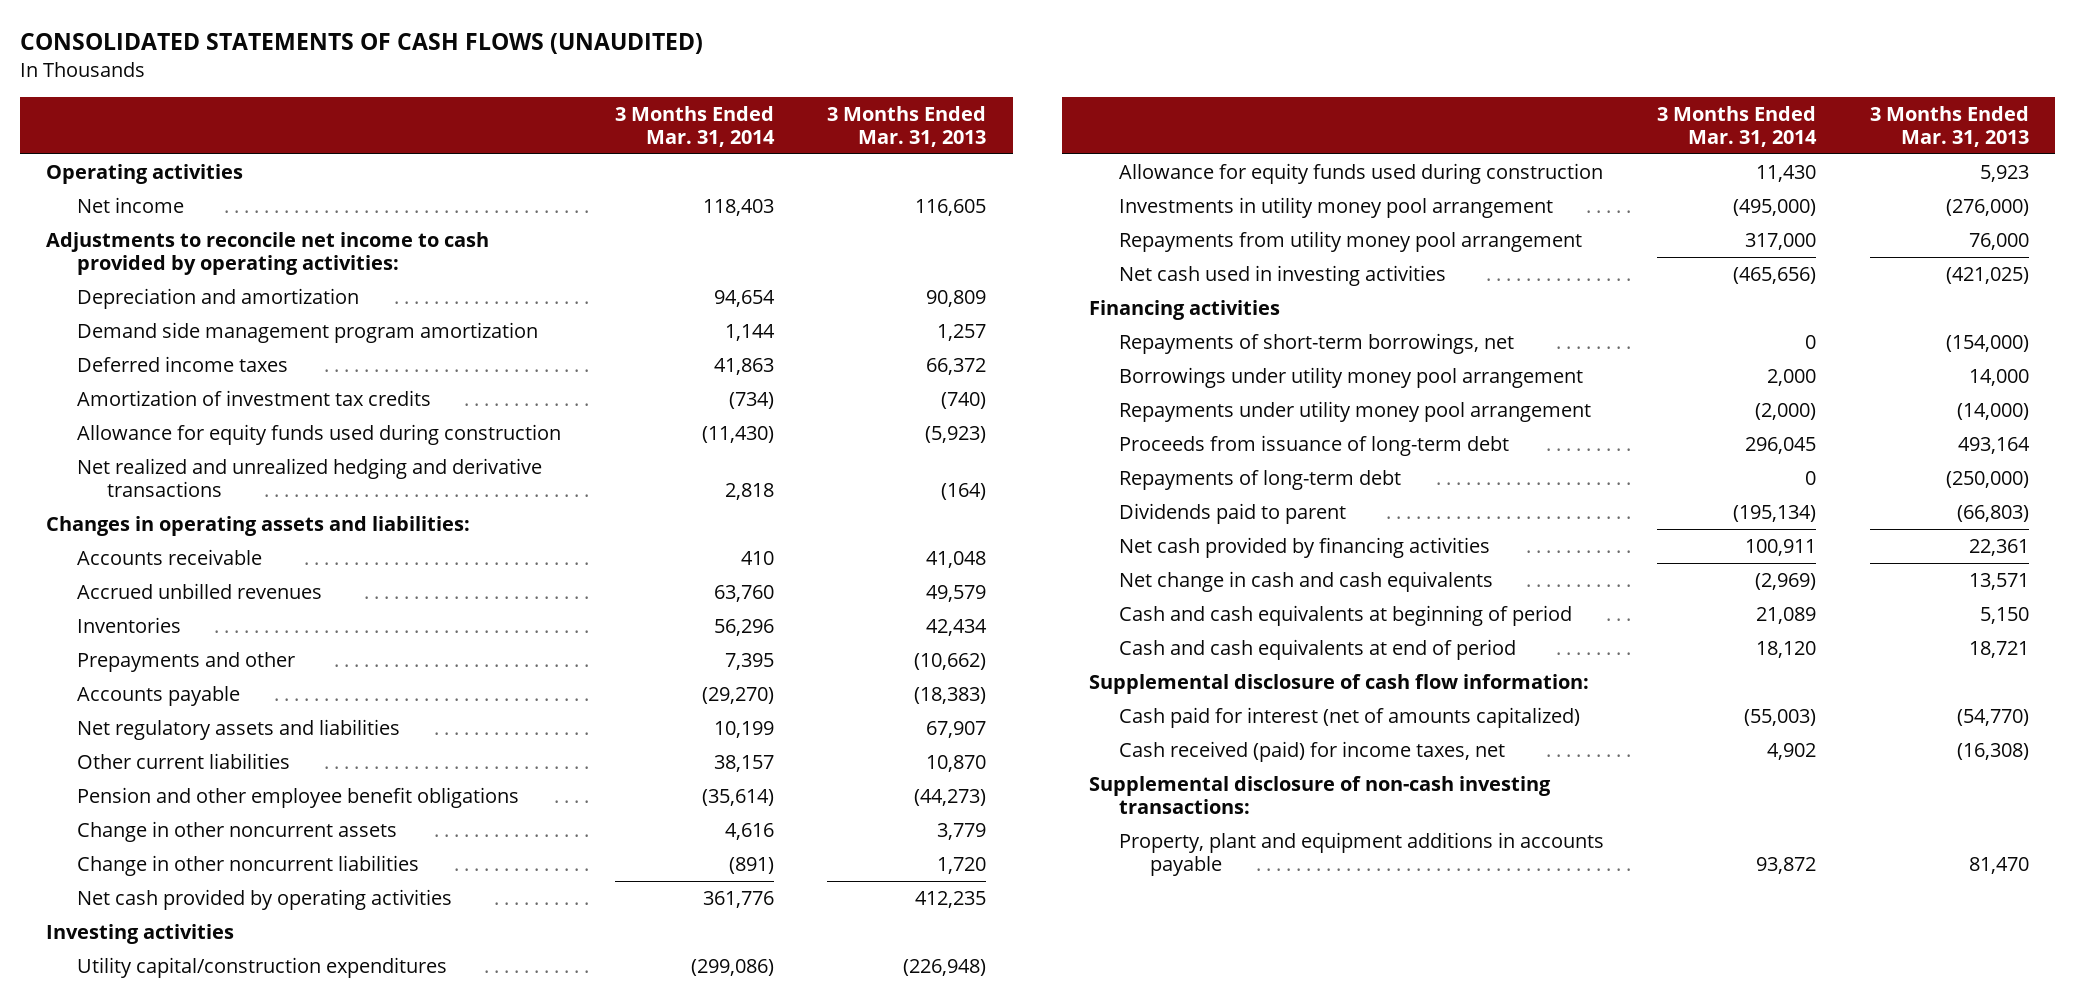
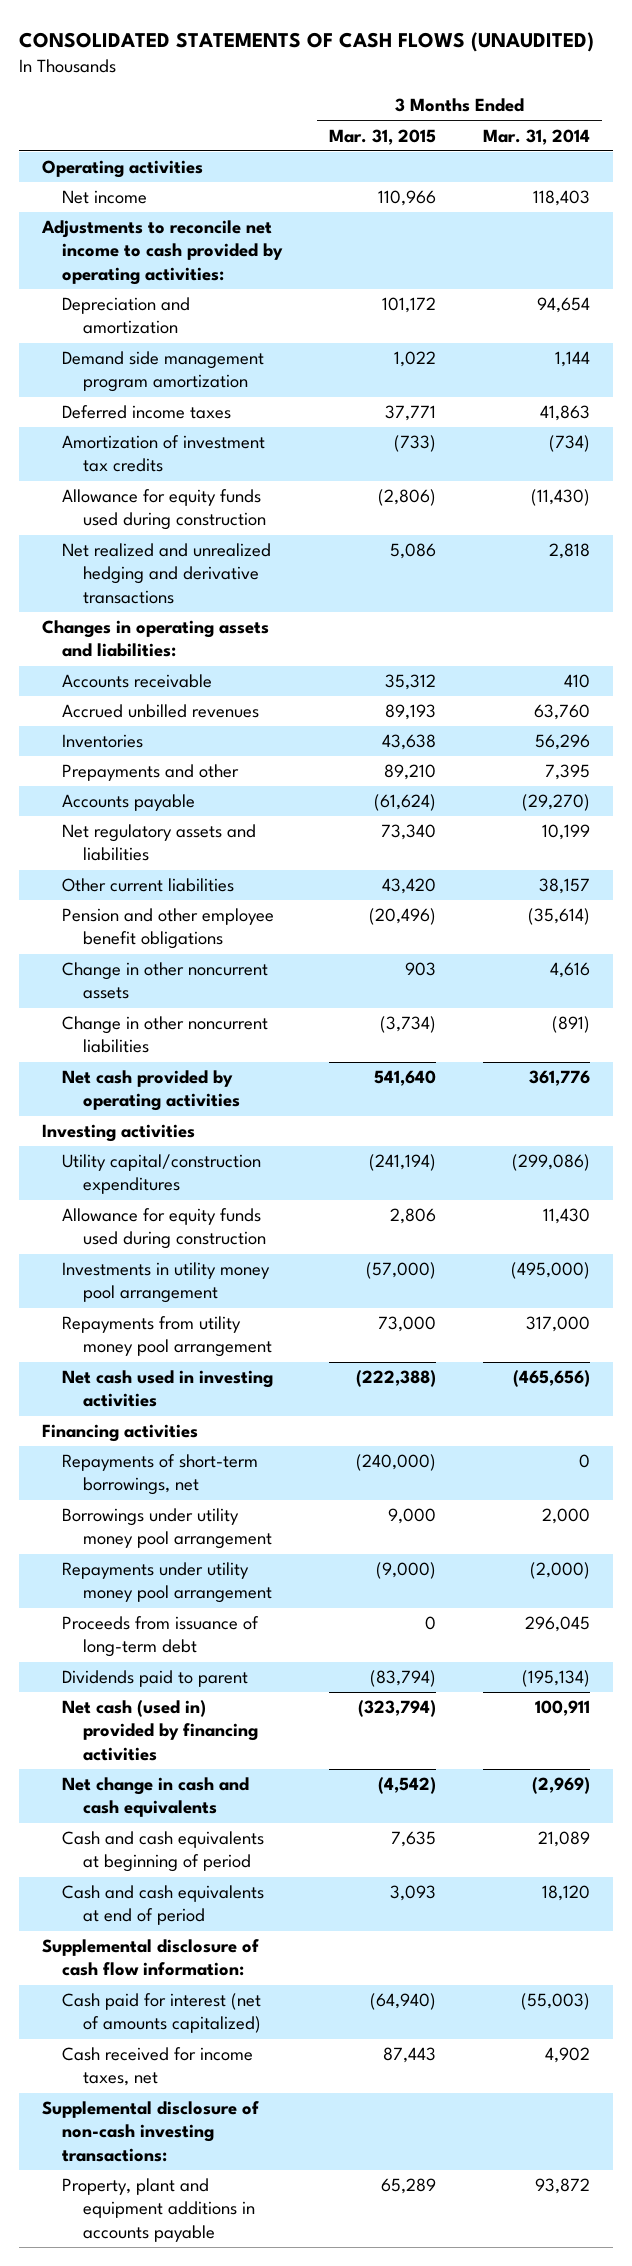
- | 3 Months Ended Mar. 31, 2014 | 3 Months Ended Mar. 31, 2013
+ | 3 Months Ended Mar. 31, 2015 | 3 Months Ended Mar. 31, 2014
- Repayments of long-term debt | 0 | (250,000)
- Net cash provided by financing activities | 100,911 | 22,361
+ Net cash (used in) provided by financing activities | (323,794) | 100,911
- Cash received (paid) for income taxes, net | 4,902 | (16,308)
+ Cash received for income taxes, net | 87,443 | 4,902

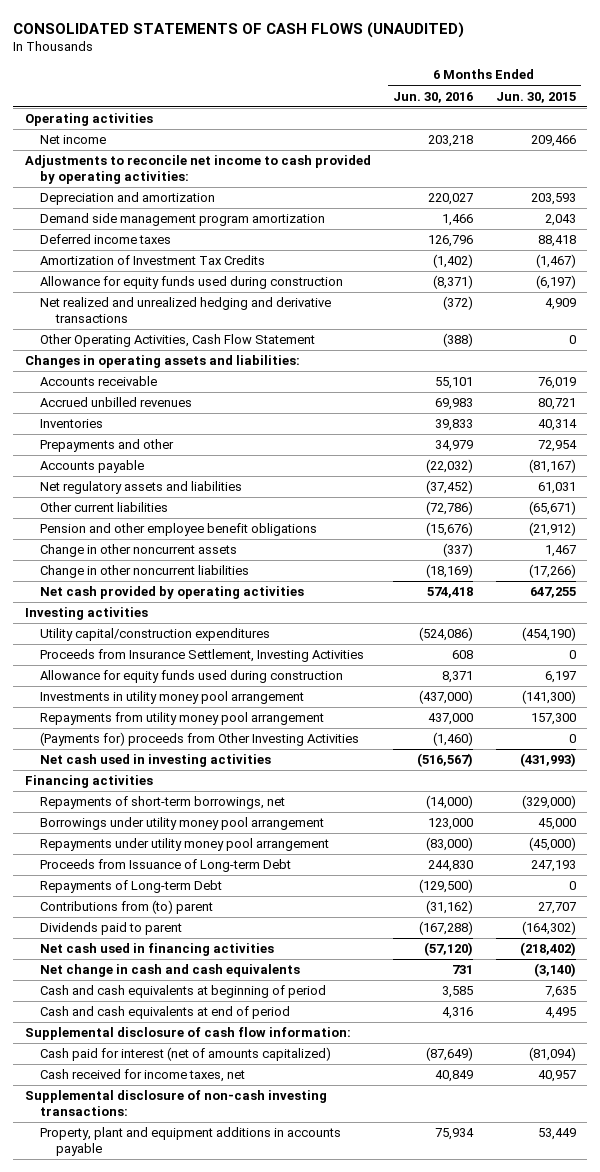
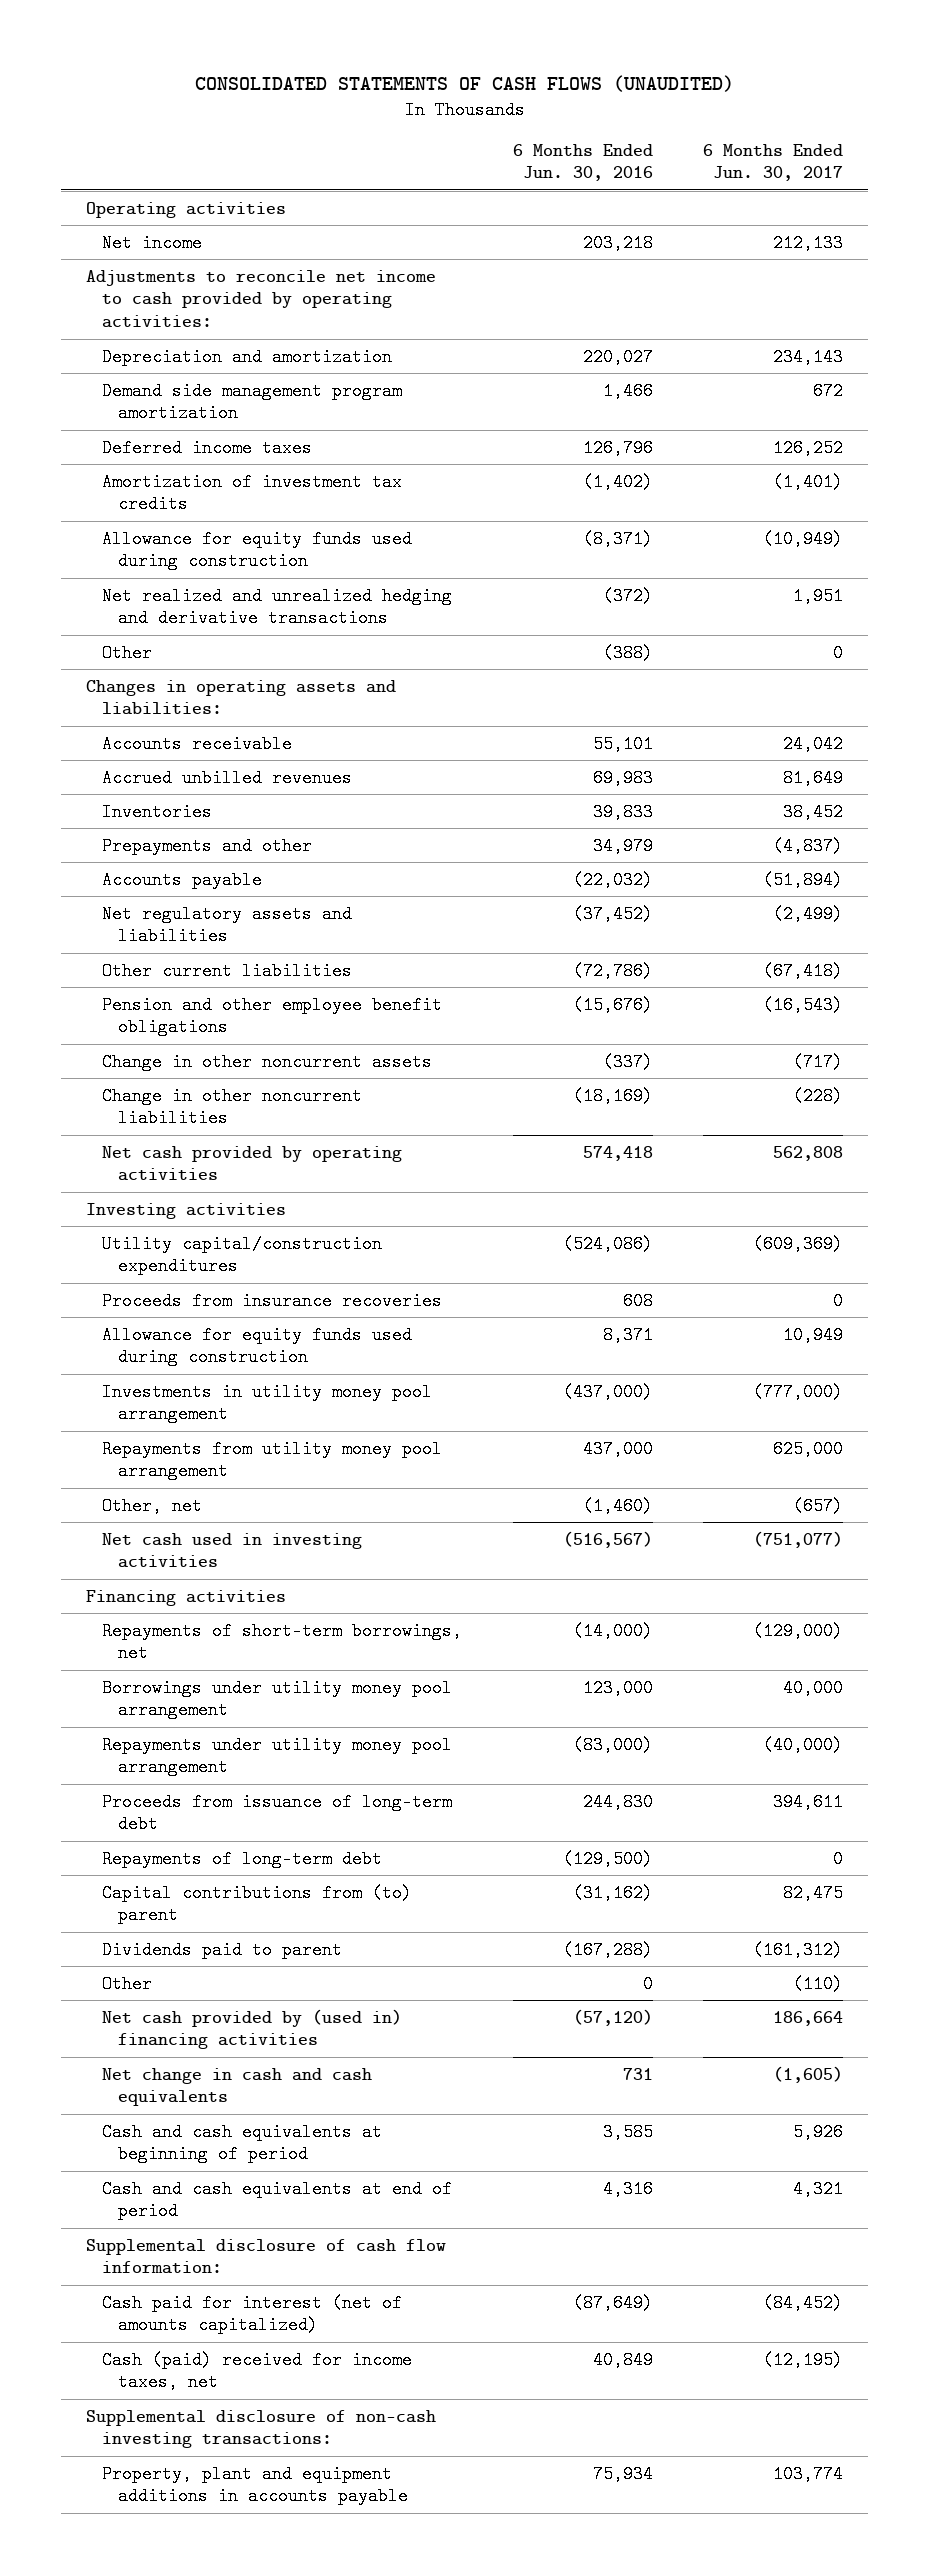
- | 6 Months Ended Jun. 30, 2016 | 6 Months Ended Jun. 30, 2015
+ | 6 Months Ended Jun. 30, 2016 | 6 Months Ended Jun. 30, 2017
- Amortization of Investment Tax Credits | (1,402) | (1,467)
+ Amortization of investment tax credits | (1,402) | (1,401)
- Other Operating Activities, Cash Flow Statement | (388) | 0
+ Other | (388) | 0
- Proceeds from Insurance Settlement, Investing Activities | 608 | 0
+ Proceeds from insurance recoveries | 608 | 0
- (Payments for) proceeds from Other Investing Activities | (1,460) | 0
+ Other, net | (1,460) | (657)
- Proceeds from Issuance of Long-term Debt | 244,830 | 247,193
- Repayments of Long-term Debt | (129,500) | 0
- Contributions from (to) parent | (31,162) | 27,707
+ Proceeds from issuance of long-term debt | 244,830 | 394,611
+ Repayments of long-term debt | (129,500) | 0
+ Capital contributions from (to) parent | (31,162) | 82,475
- Net cash used in financing activities | (57,120) | (218,402)
+ Other | 0 | (110)
+ Net cash provided by (used in) financing activities | (57,120) | 186,664
- Cash received for income taxes, net | 40,849 | 40,957
+ Cash (paid) received for income taxes, net | 40,849 | (12,195)

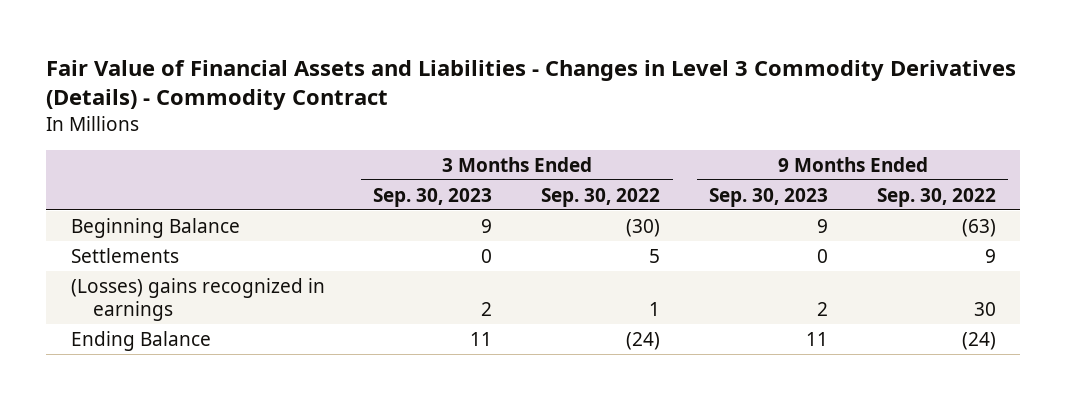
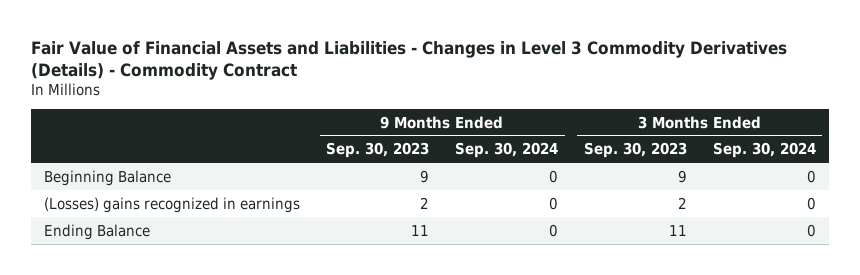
- | 3 Months Ended Sep. 30, 2023 | 3 Months Ended Sep. 30, 2022 | 9 Months Ended Sep. 30, 2023 | 9 Months Ended Sep. 30, 2022
+ | 9 Months Ended Sep. 30, 2023 | 9 Months Ended Sep. 30, 2024 | 3 Months Ended Sep. 30, 2023 | 3 Months Ended Sep. 30, 2024
- Settlements | 0 | 5 | 0 | 9

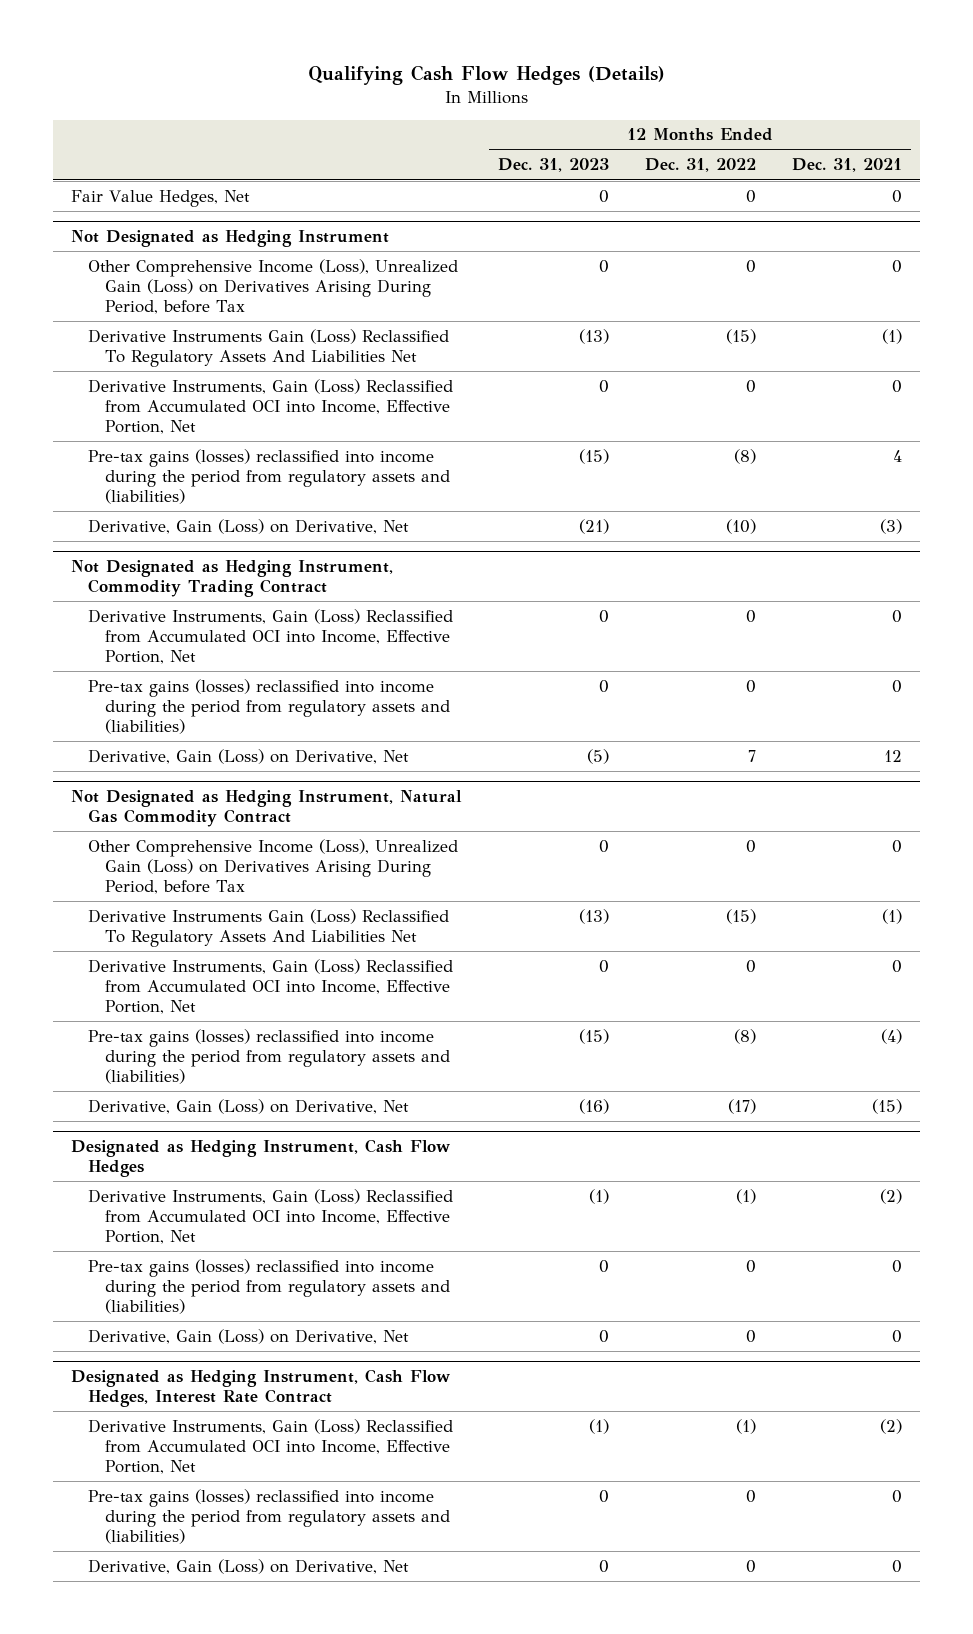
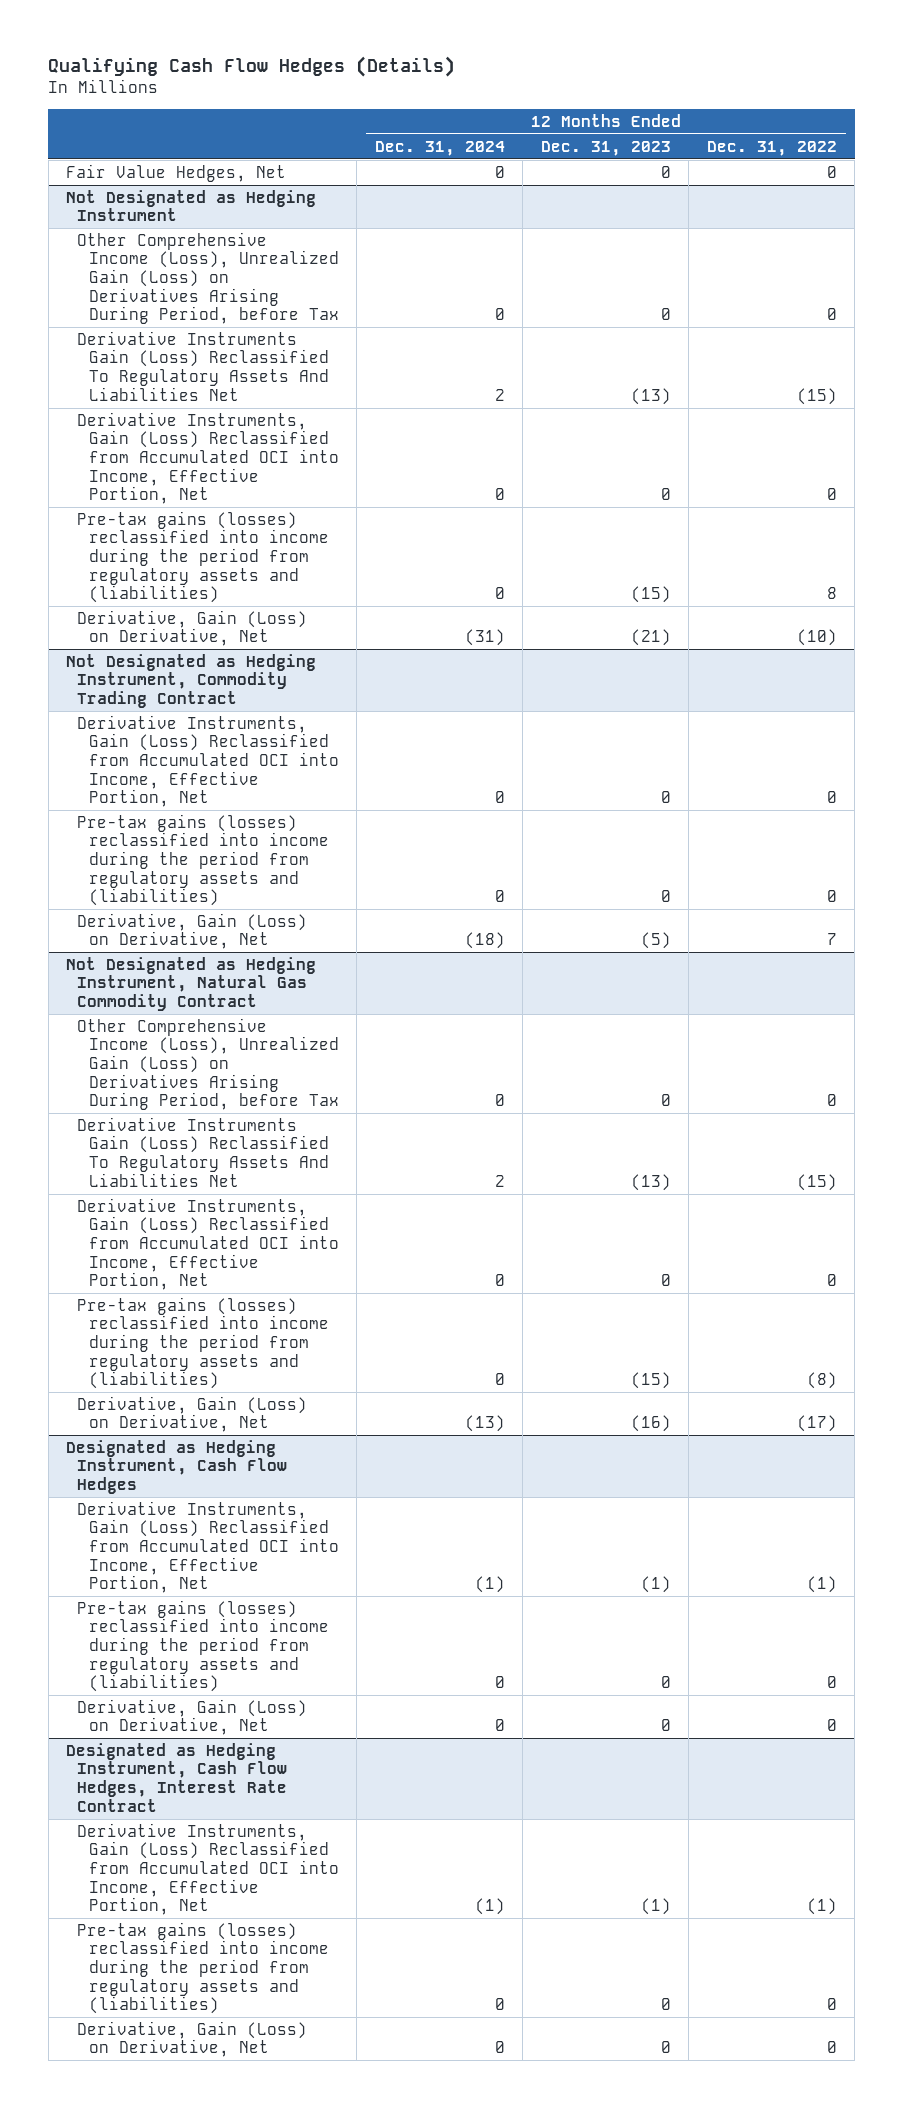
- | 12 Months Ended Dec. 31, 2023 | 12 Months Ended Dec. 31, 2022 | 12 Months Ended Dec. 31, 2021
+ | 12 Months Ended Dec. 31, 2024 | 12 Months Ended Dec. 31, 2023 | 12 Months Ended Dec. 31, 2022
@ Not Designated as Hedging Instrument
- Pre-tax gains (losses) reclassified into income during the period from regulatory assets and (liabilities) | (15) | (8) | 4
+ Pre-tax gains (losses) reclassified into income during the period from regulatory assets and (liabilities) | 0 | (15) | 8

